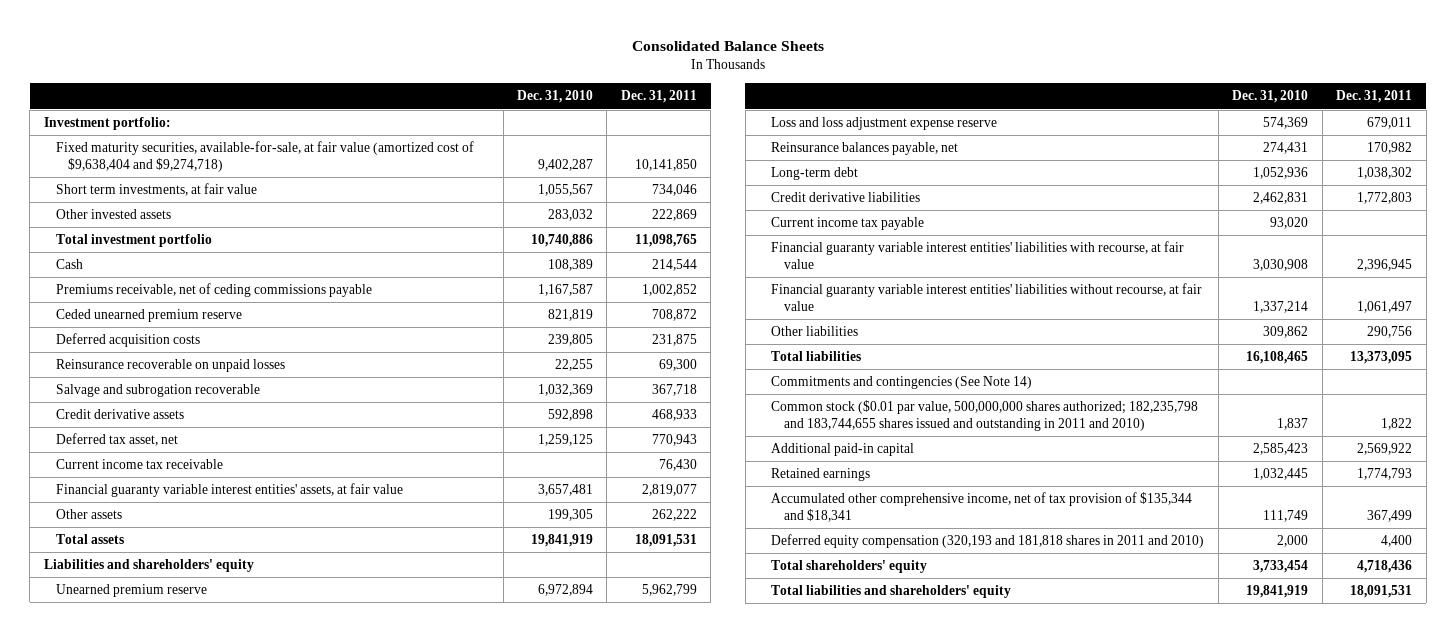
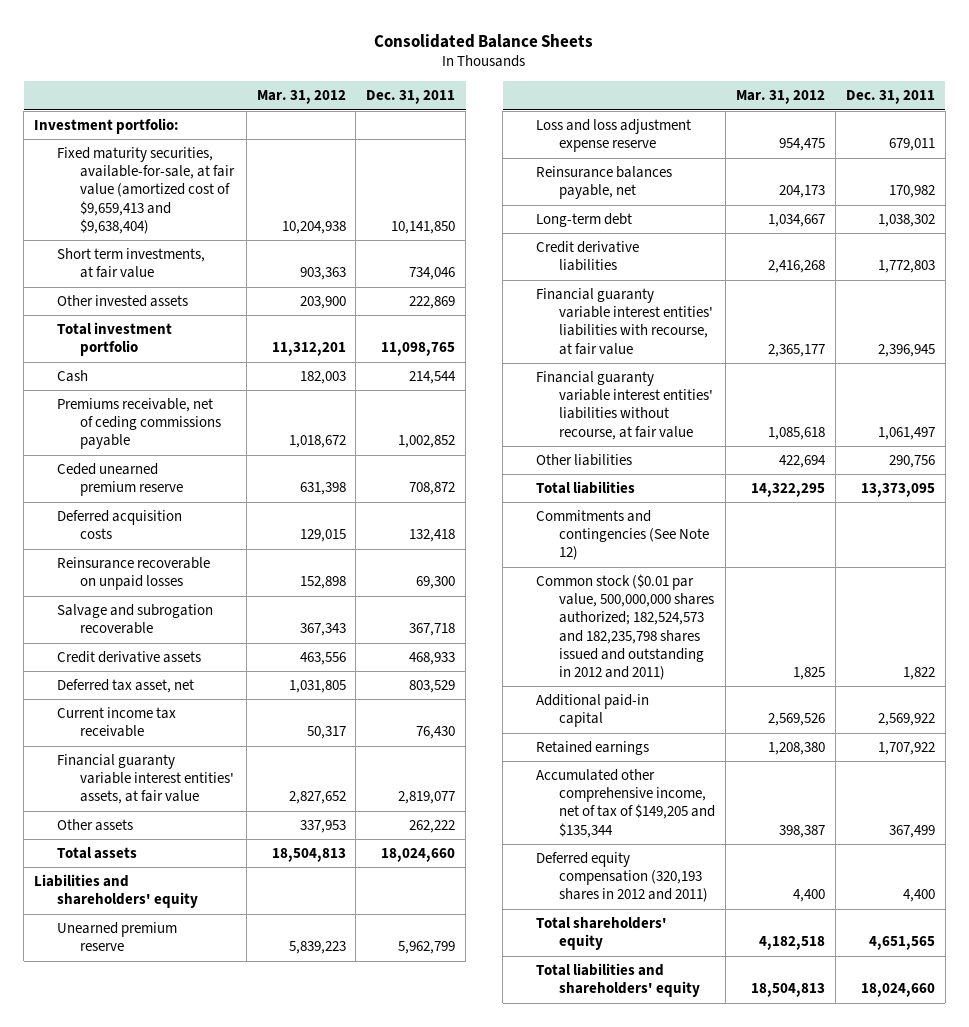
- | Dec. 31, 2010 | Dec. 31, 2011
+ | Mar. 31, 2012 | Dec. 31, 2011
- Fixed maturity securities, available-for-sale, at fair value (amortized cost of $9,638,404 and $9,274,718) | 9,402,287 | 10,141,850
+ Fixed maturity securities, available-for-sale, at fair value (amortized cost of $9,659,413 and $9,638,404) | 10,204,938 | 10,141,850
- Deferred acquisition costs | 239,805 | 231,875
+ Deferred acquisition costs | 129,015 | 132,418
- Deferred tax asset, net | 1,259,125 | 770,943
+ Deferred tax asset, net | 1,031,805 | 803,529
- Total assets | 19,841,919 | 18,091,531
+ Total assets | 18,504,813 | 18,024,660
- Current income tax payable | 93,020 |
- Commitments and contingencies (See Note 14)
- Common stock ($0.01 par value, 500,000,000 shares authorized; 182,235,798 and 183,744,655 shares issued and outstanding in 2011 and 2010) | 1,837 | 1,822
+ Commitments and contingencies (See Note 12)
+ Common stock ($0.01 par value, 500,000,000 shares authorized; 182,524,573 and 182,235,798 shares issued and outstanding in 2012 and 2011) | 1,825 | 1,822
- Retained earnings | 1,032,445 | 1,774,793
- Accumulated other comprehensive income, net of tax provision of $135,344 and $18,341 | 111,749 | 367,499
- Deferred equity compensation (320,193 and 181,818 shares in 2011 and 2010) | 2,000 | 4,400
- Total shareholders' equity | 3,733,454 | 4,718,436
- Total liabilities and shareholders' equity | 19,841,919 | 18,091,531
+ Retained earnings | 1,208,380 | 1,707,922
+ Accumulated other comprehensive income, net of tax of $149,205 and $135,344 | 398,387 | 367,499
+ Deferred equity compensation (320,193 shares in 2012 and 2011) | 4,400 | 4,400
+ Total shareholders' equity | 4,182,518 | 4,651,565
+ Total liabilities and shareholders' equity | 18,504,813 | 18,024,660

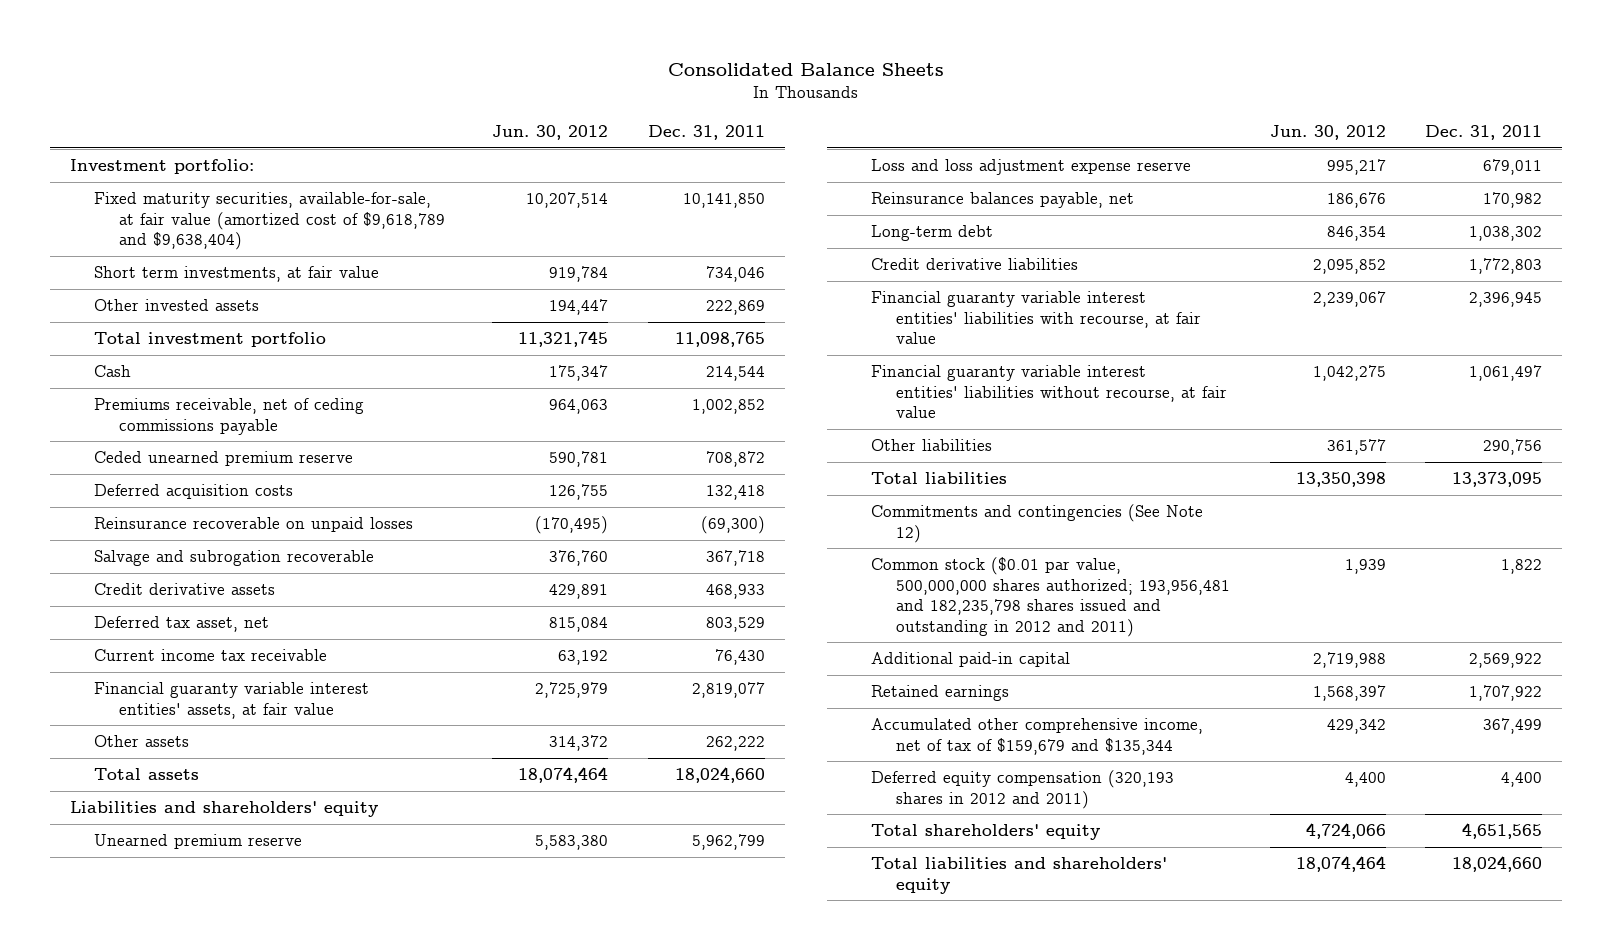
- | Mar. 31, 2012 | Dec. 31, 2011
+ | Jun. 30, 2012 | Dec. 31, 2011
- Fixed maturity securities, available-for-sale, at fair value (amortized cost of $9,659,413 and $9,638,404) | 10,204,938 | 10,141,850
+ Fixed maturity securities, available-for-sale, at fair value (amortized cost of $9,618,789 and $9,638,404) | 10,207,514 | 10,141,850
- Reinsurance recoverable on unpaid losses | 152,898 | 69,300
+ Reinsurance recoverable on unpaid losses | (170,495) | (69,300)
- Common stock ($0.01 par value, 500,000,000 shares authorized; 182,524,573 and 182,235,798 shares issued and outstanding in 2012 and 2011) | 1,825 | 1,822
+ Common stock ($0.01 par value, 500,000,000 shares authorized; 193,956,481 and 182,235,798 shares issued and outstanding in 2012 and 2011) | 1,939 | 1,822
- Accumulated other comprehensive income, net of tax of $149,205 and $135,344 | 398,387 | 367,499
+ Accumulated other comprehensive income, net of tax of $159,679 and $135,344 | 429,342 | 367,499

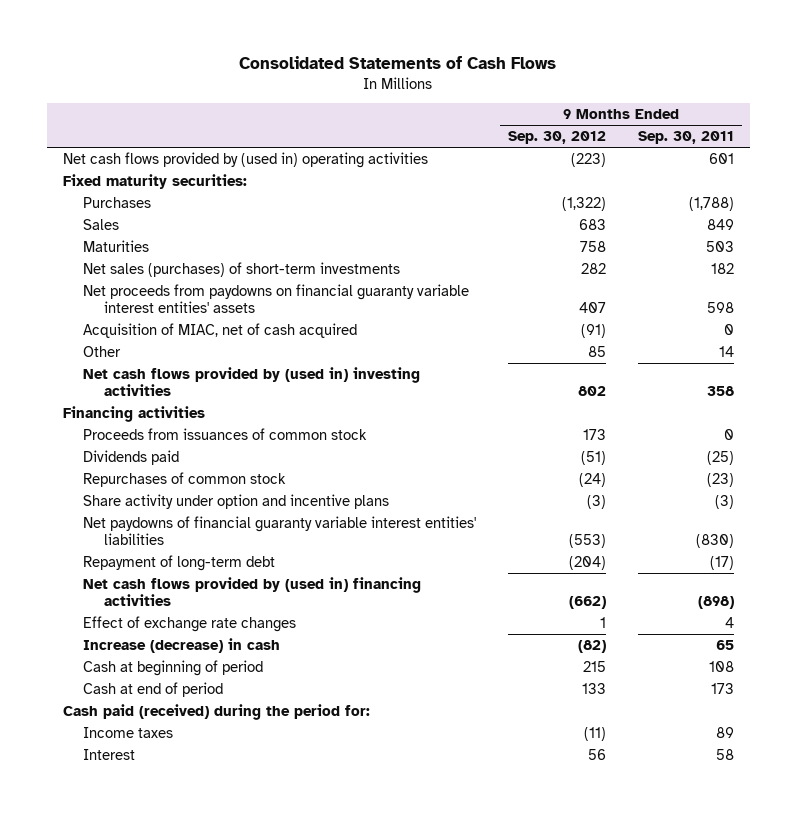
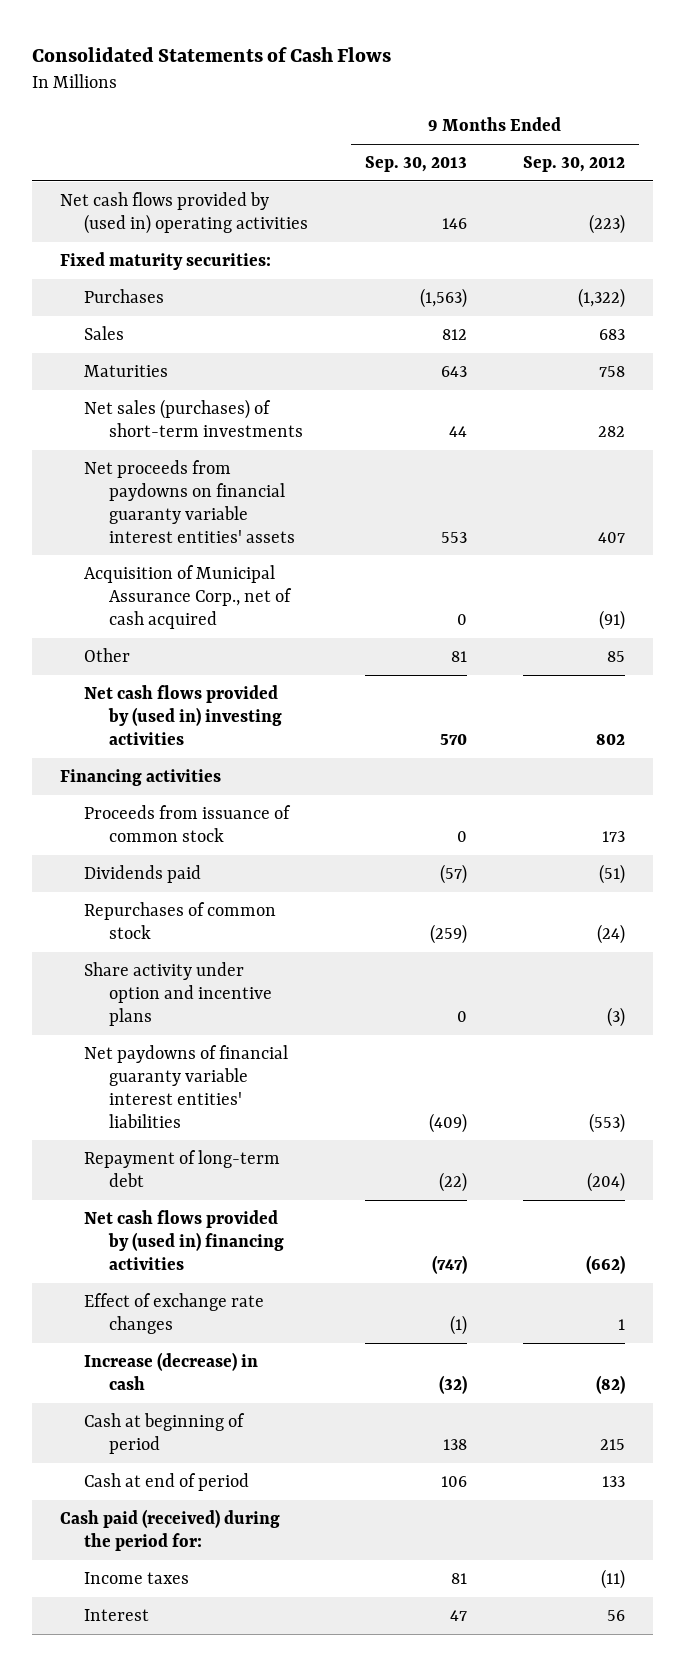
- | 9 Months Ended Sep. 30, 2012 | 9 Months Ended Sep. 30, 2011
+ | 9 Months Ended Sep. 30, 2013 | 9 Months Ended Sep. 30, 2012
- Acquisition of MIAC, net of cash acquired | (91) | 0
+ Acquisition of Municipal Assurance Corp., net of cash acquired | 0 | (91)
- Proceeds from issuances of common stock | 173 | 0
+ Proceeds from issuance of common stock | 0 | 173

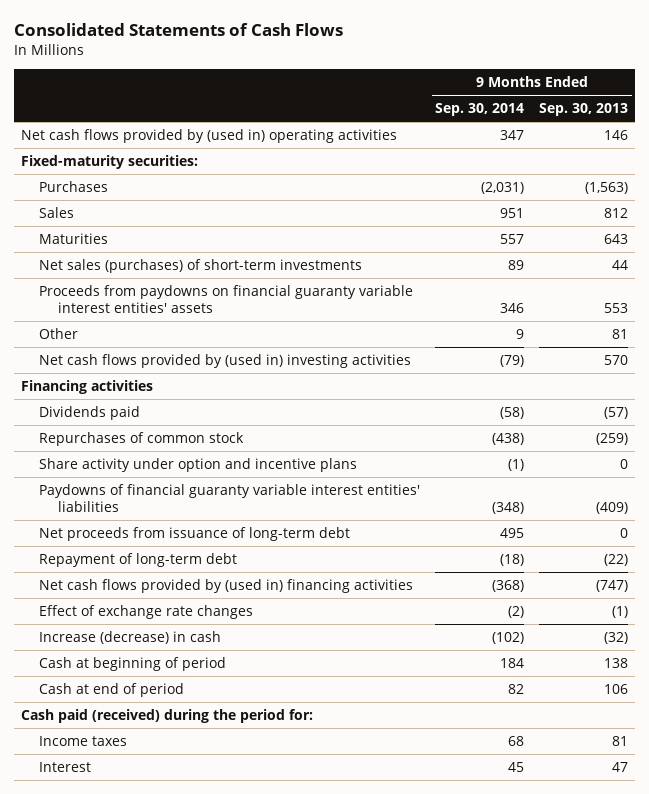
- | 9 Months Ended Sep. 30, 2013 | 9 Months Ended Sep. 30, 2012
+ | 9 Months Ended Sep. 30, 2014 | 9 Months Ended Sep. 30, 2013
- Fixed maturity securities:
+ Fixed-maturity securities:
- Net proceeds from paydowns on financial guaranty variable interest entities' assets | 553 | 407
- Acquisition of Municipal Assurance Corp., net of cash acquired | 0 | (91)
+ Proceeds from paydowns on financial guaranty variable interest entities' assets | 346 | 553
- Proceeds from issuance of common stock | 0 | 173
- Net paydowns of financial guaranty variable interest entities' liabilities | (409) | (553)
+ Paydowns of financial guaranty variable interest entities' liabilities | (348) | (409)
+ Net proceeds from issuance of long-term debt | 495 | 0

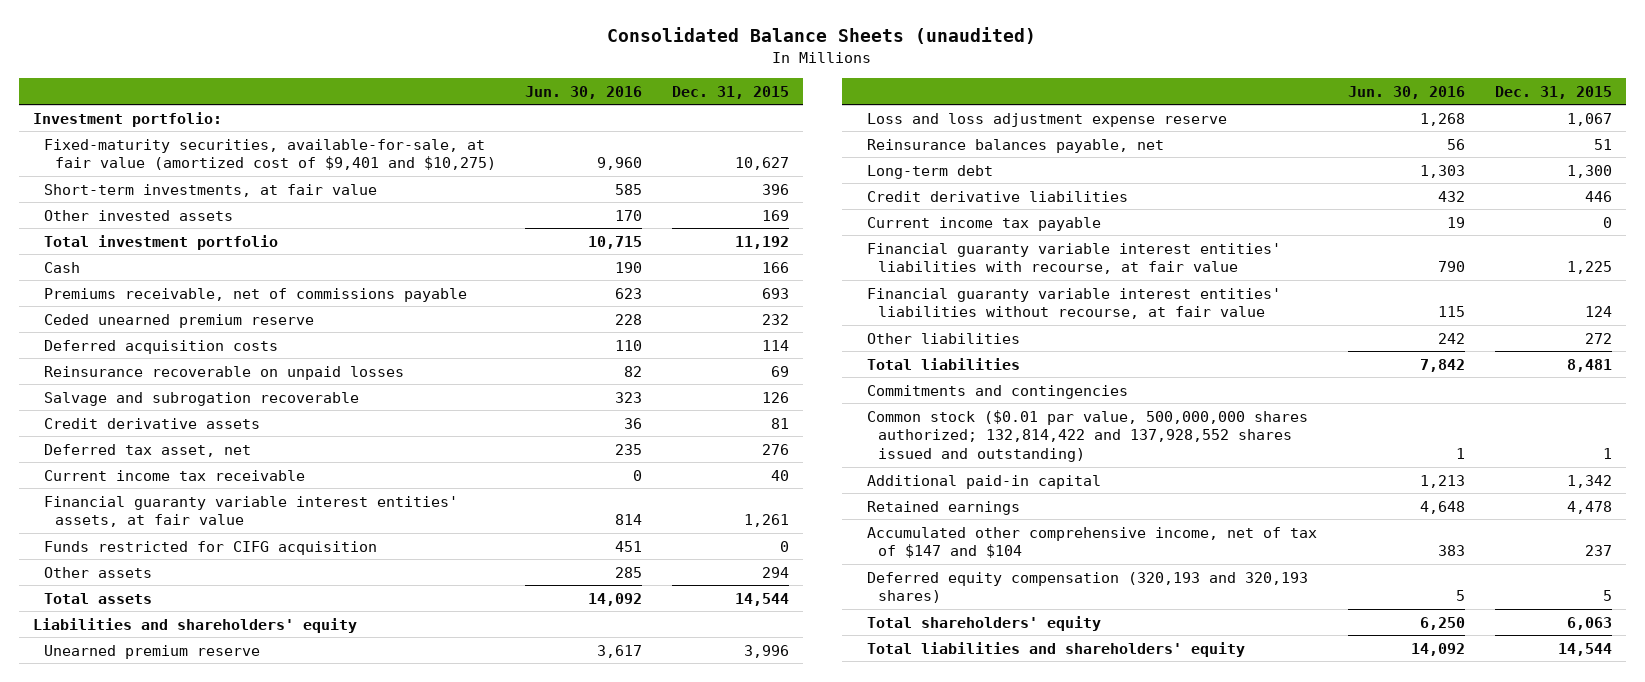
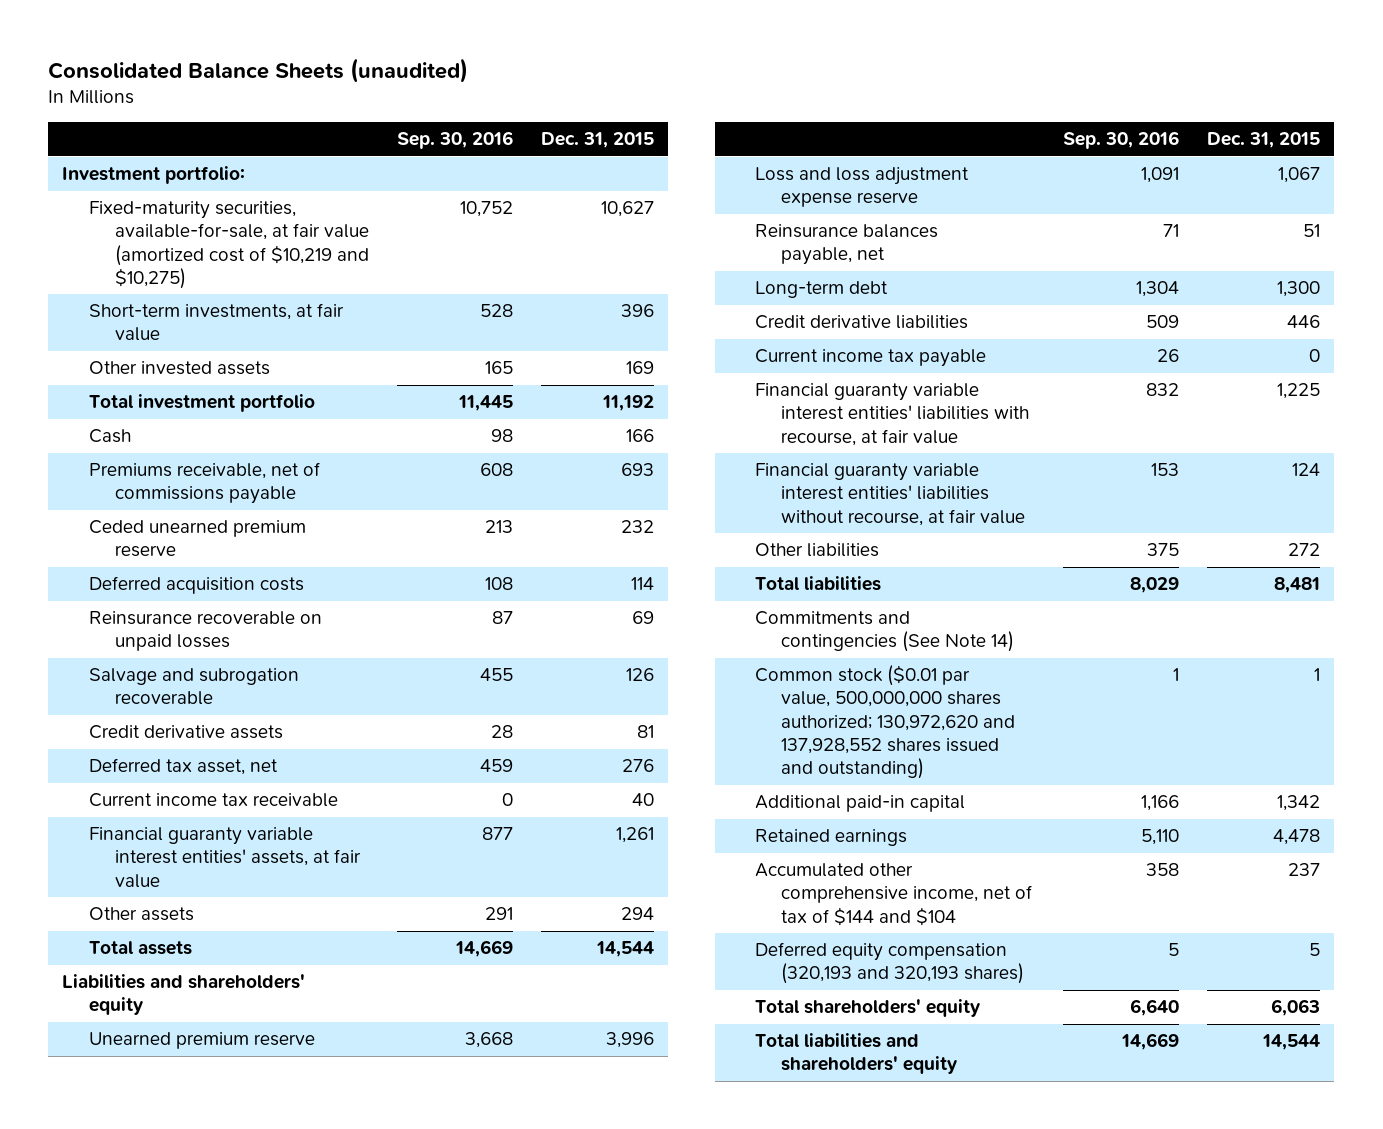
- | Jun. 30, 2016 | Dec. 31, 2015
+ | Sep. 30, 2016 | Dec. 31, 2015
- Fixed-maturity securities, available-for-sale, at fair value (amortized cost of $9,401 and $10,275) | 9,960 | 10,627
+ Fixed-maturity securities, available-for-sale, at fair value (amortized cost of $10,219 and $10,275) | 10,752 | 10,627
- Funds restricted for CIFG acquisition | 451 | 0
- Commitments and contingencies
- Common stock ($0.01 par value, 500,000,000 shares authorized; 132,814,422 and 137,928,552 shares issued and outstanding) | 1 | 1
+ Commitments and contingencies (See Note 14)
+ Common stock ($0.01 par value, 500,000,000 shares authorized; 130,972,620 and 137,928,552 shares issued and outstanding) | 1 | 1
- Accumulated other comprehensive income, net of tax of $147 and $104 | 383 | 237
+ Accumulated other comprehensive income, net of tax of $144 and $104 | 358 | 237

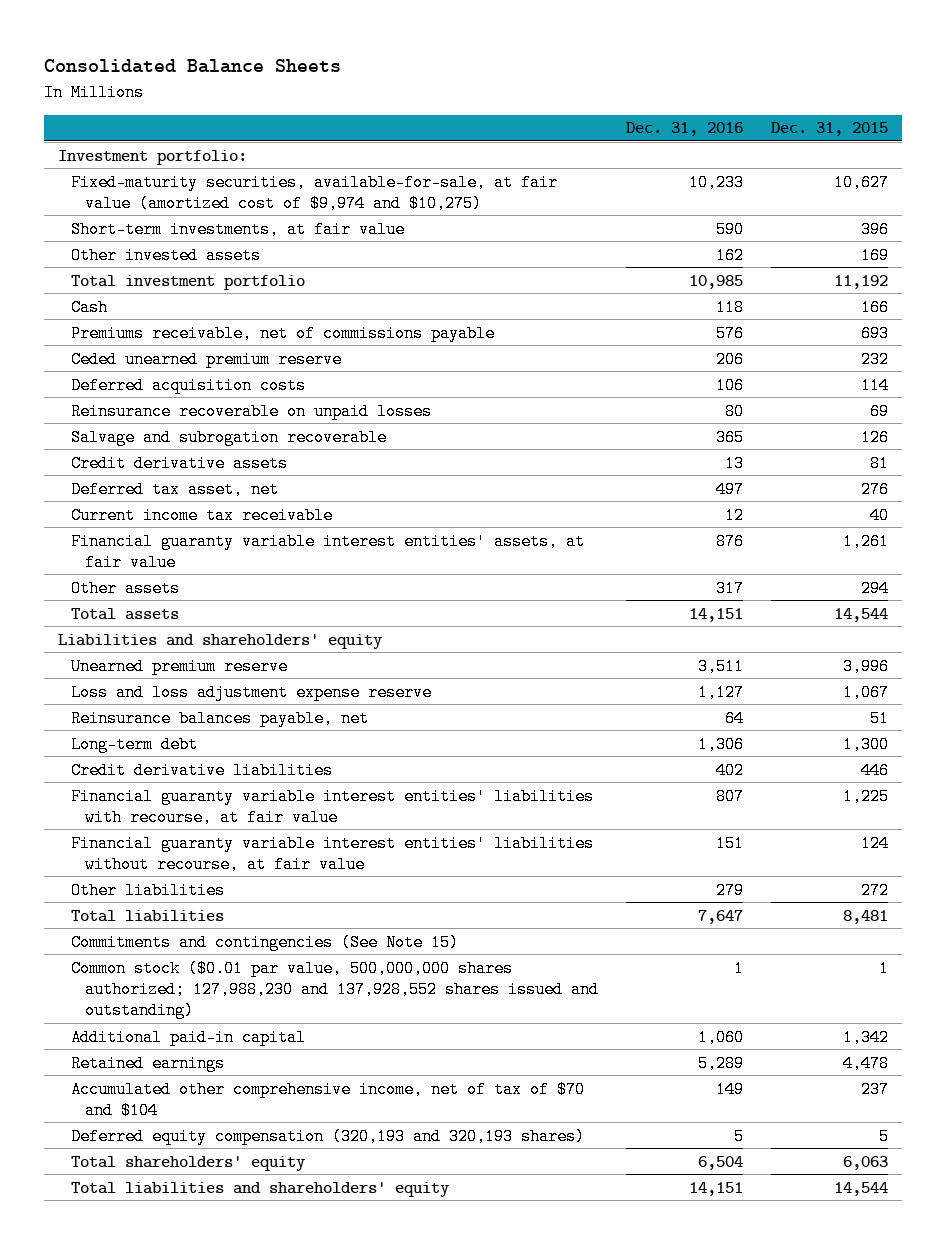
- Consolidated Balance Sheets (unaudited)
+ Consolidated Balance Sheets
- | Sep. 30, 2016 | Dec. 31, 2015
+ | Dec. 31, 2016 | Dec. 31, 2015
- Fixed-maturity securities, available-for-sale, at fair value (amortized cost of $10,219 and $10,275) | 10,752 | 10,627
+ Fixed-maturity securities, available-for-sale, at fair value (amortized cost of $9,974 and $10,275) | 10,233 | 10,627
- Current income tax payable | 26 | 0
- Commitments and contingencies (See Note 14)
- Common stock ($0.01 par value, 500,000,000 shares authorized; 130,972,620 and 137,928,552 shares issued and outstanding) | 1 | 1
+ Commitments and contingencies (See Note 15)
+ Common stock ($0.01 par value, 500,000,000 shares authorized; 127,988,230 and 137,928,552 shares issued and outstanding) | 1 | 1
- Accumulated other comprehensive income, net of tax of $144 and $104 | 358 | 237
+ Accumulated other comprehensive income, net of tax of $70 and $104 | 149 | 237

